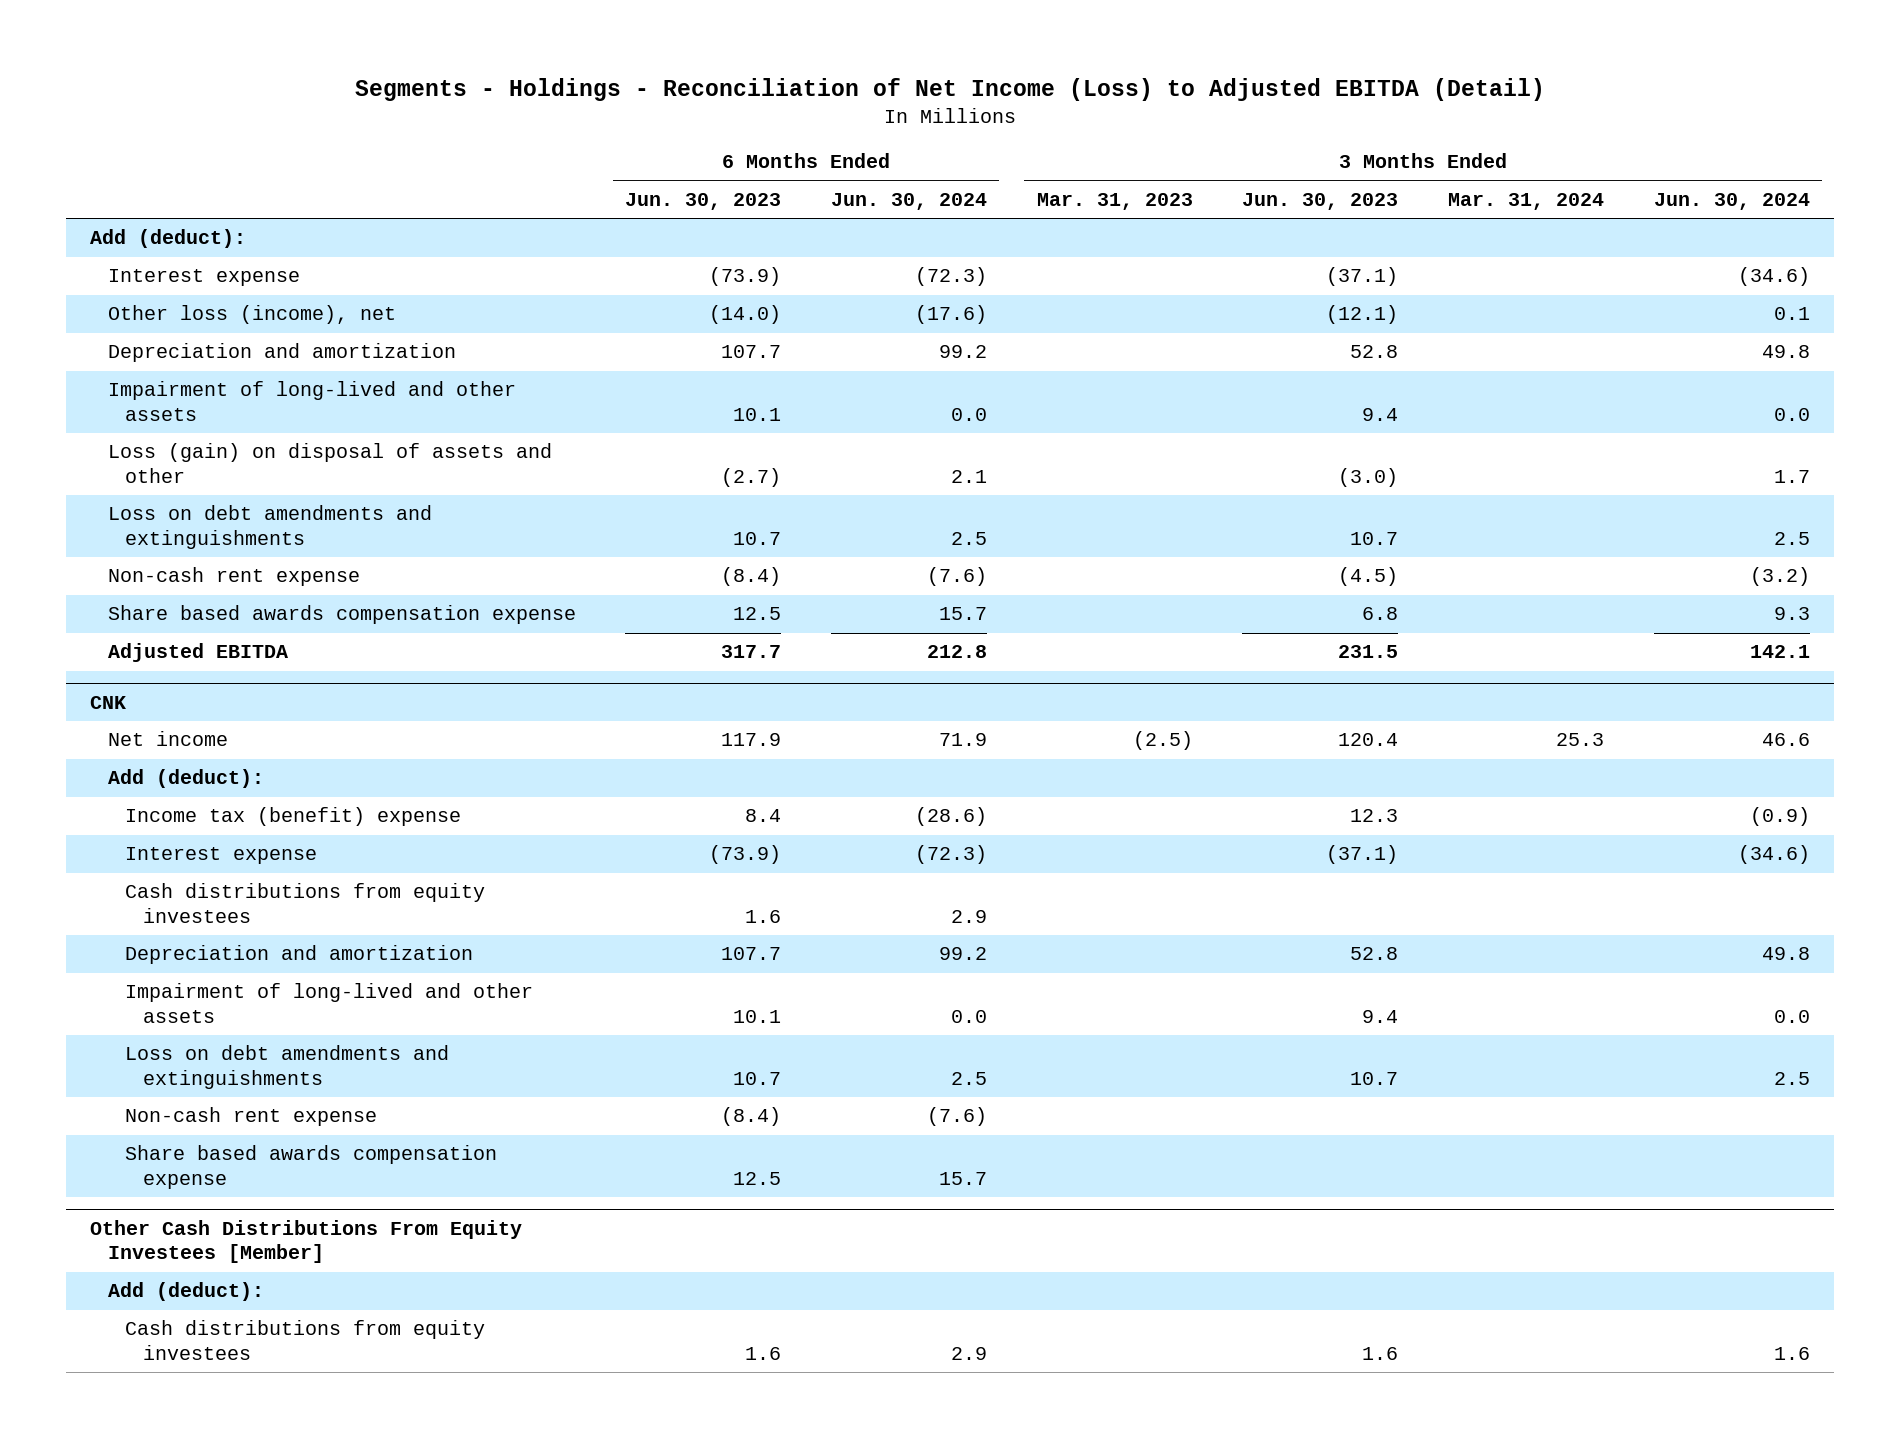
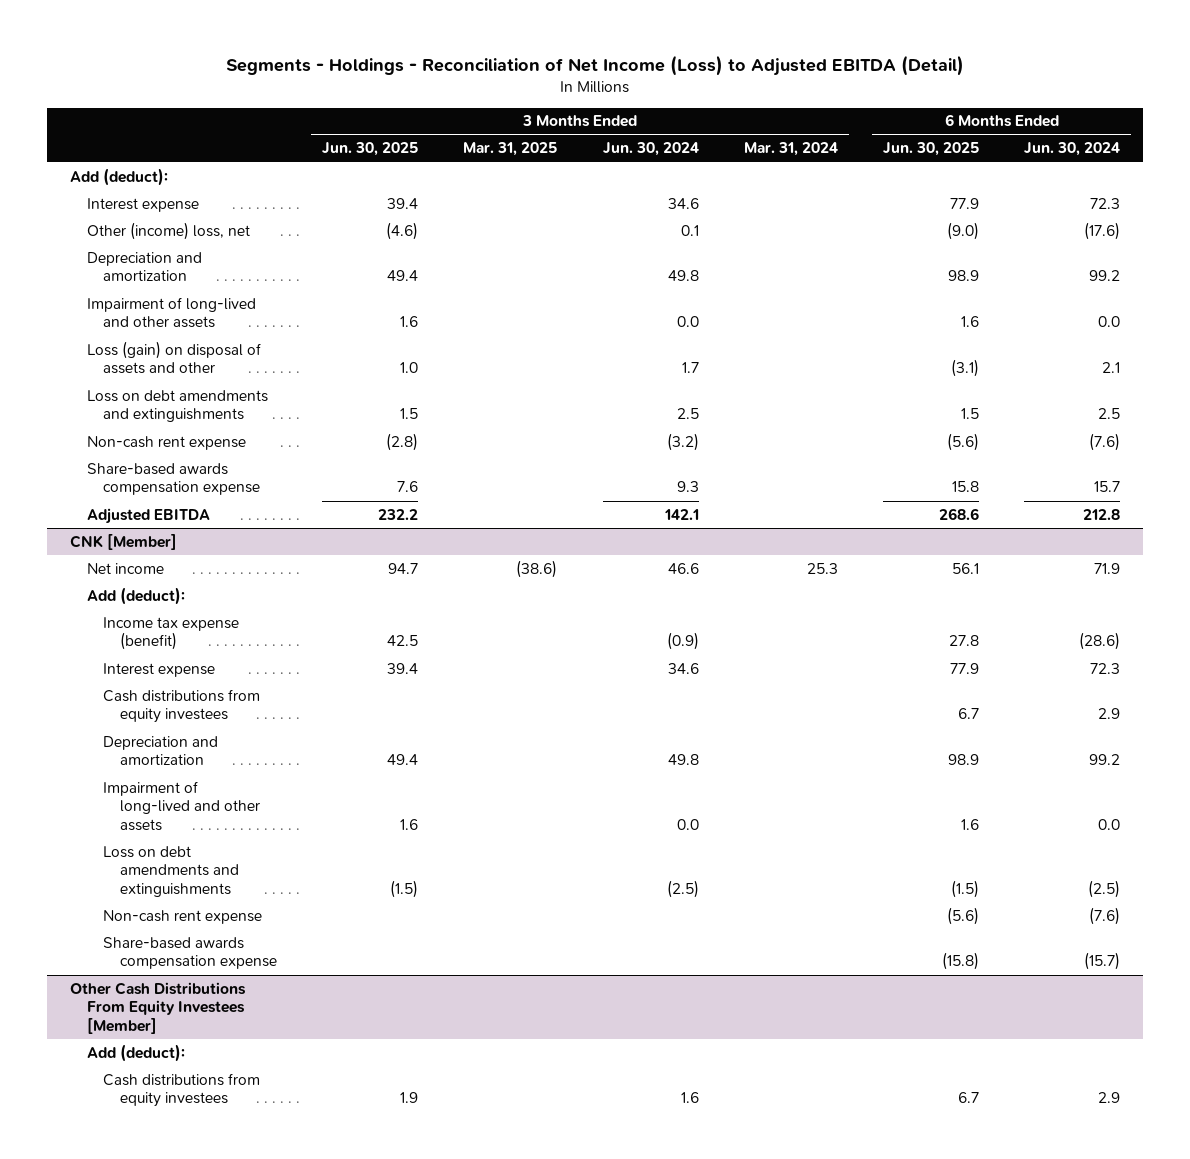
- | 6 Months Ended Jun. 30, 2023 | 6 Months Ended Jun. 30, 2024 | 3 Months Ended Mar. 31, 2023 | 3 Months Ended Jun. 30, 2023 | 3 Months Ended Mar. 31, 2024 | 3 Months Ended Jun. 30, 2024
+ | 3 Months Ended Jun. 30, 2025 | 3 Months Ended Mar. 31, 2025 | 3 Months Ended Jun. 30, 2024 | 3 Months Ended Mar. 31, 2024 | 6 Months Ended Jun. 30, 2025 | 6 Months Ended Jun. 30, 2024
- Interest expense | (73.9) | (72.3) | | (37.1) | | (34.6)
- Other loss (income), net | (14.0) | (17.6) | | (12.1) | | 0.1
+ Interest expense | 39.4 | | 34.6 | | 77.9 | 72.3
+ Other (income) loss, net | (4.6) | | 0.1 | | (9.0) | (17.6)
- Share based awards compensation expense | 12.5 | 15.7 | | 6.8 | | 9.3
+ Share-based awards compensation expense | 7.6 | | 9.3 | | 15.8 | 15.7
- CNK
+ CNK [Member]
- Income tax (benefit) expense | 8.4 | (28.6) | | 12.3 | | (0.9)
- Interest expense | (73.9) | (72.3) | | (37.1) | | (34.6)
+ Income tax expense (benefit) | 42.5 | | (0.9) | | 27.8 | (28.6)
+ Interest expense | 39.4 | | 34.6 | | 77.9 | 72.3
- Loss on debt amendments and extinguishments | 10.7 | 2.5 | | 10.7 | | 2.5
+ Loss on debt amendments and extinguishments | (1.5) | | (2.5) | | (1.5) | (2.5)
- Share based awards compensation expense | 12.5 | 15.7 | | | |
+ Share-based awards compensation expense | | | | | (15.8) | (15.7)

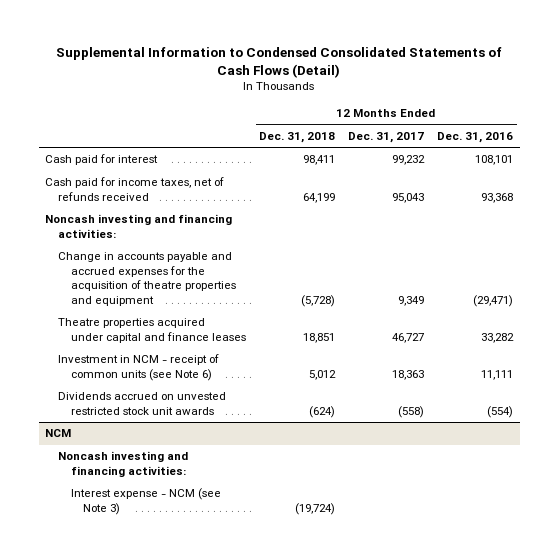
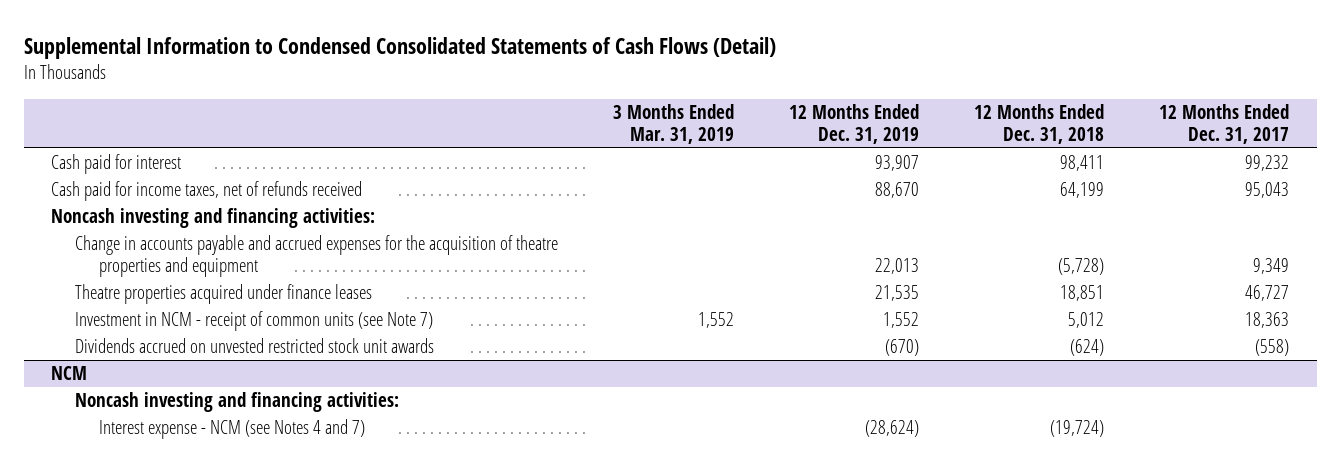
- | 12 Months Ended Dec. 31, 2018 | 12 Months Ended Dec. 31, 2017 | 12 Months Ended Dec. 31, 2016
+ | 3 Months Ended Mar. 31, 2019 | 12 Months Ended Dec. 31, 2019 | 12 Months Ended Dec. 31, 2018 | 12 Months Ended Dec. 31, 2017
- Theatre properties acquired under capital and finance leases | 18,851 | 46,727 | 33,282
- Investment in NCM - receipt of common units (see Note 6) | 5,012 | 18,363 | 11,111
+ Theatre properties acquired under finance leases | | 21,535 | 18,851 | 46,727
+ Investment in NCM - receipt of common units (see Note 7) | 1,552 | 1,552 | 5,012 | 18,363
@ NCM
- Interest expense - NCM (see Note 3) | (19,724) | |
+ Interest expense - NCM (see Notes 4 and 7) | | (28,624) | (19,724) |

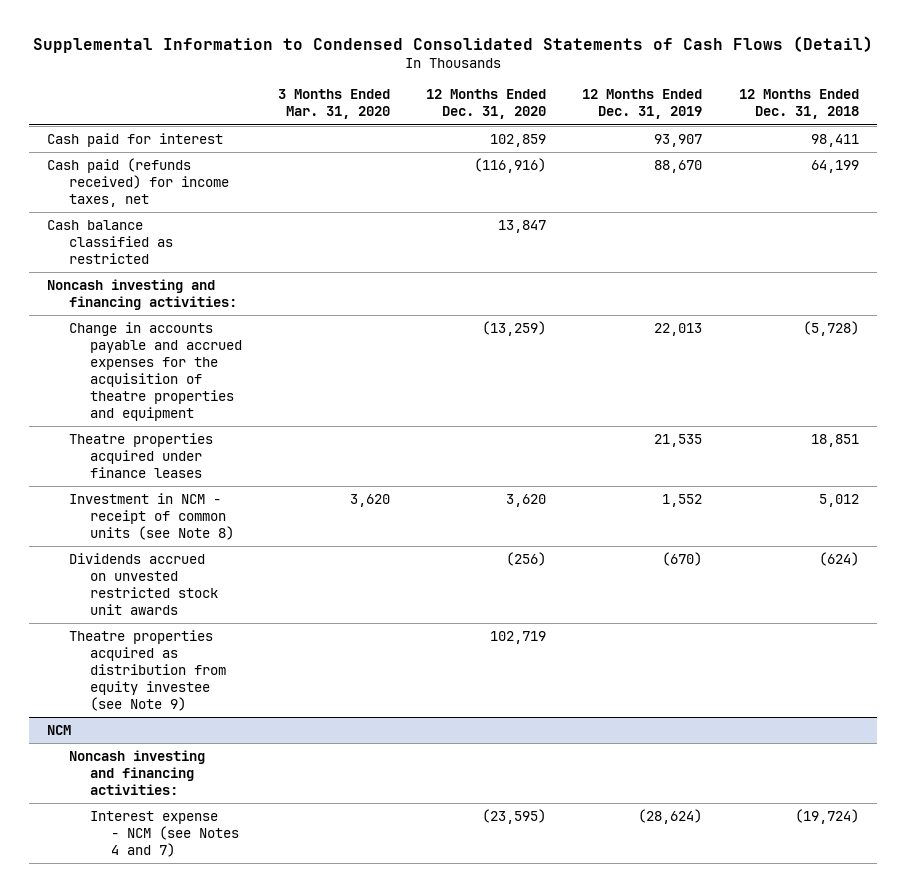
- | 3 Months Ended Mar. 31, 2019 | 12 Months Ended Dec. 31, 2019 | 12 Months Ended Dec. 31, 2018 | 12 Months Ended Dec. 31, 2017
+ | 3 Months Ended Mar. 31, 2020 | 12 Months Ended Dec. 31, 2020 | 12 Months Ended Dec. 31, 2019 | 12 Months Ended Dec. 31, 2018
- Cash paid for income taxes, net of refunds received | | 88,670 | 64,199 | 95,043
+ Cash paid (refunds received) for income taxes, net | | (116,916) | 88,670 | 64,199
+ Cash balance classified as restricted | | 13,847 | |
- Investment in NCM - receipt of common units (see Note 7) | 1,552 | 1,552 | 5,012 | 18,363
+ Investment in NCM - receipt of common units (see Note 8) | 3,620 | 3,620 | 1,552 | 5,012
+ Theatre properties acquired as distribution from equity investee (see Note 9) | | 102,719 | |

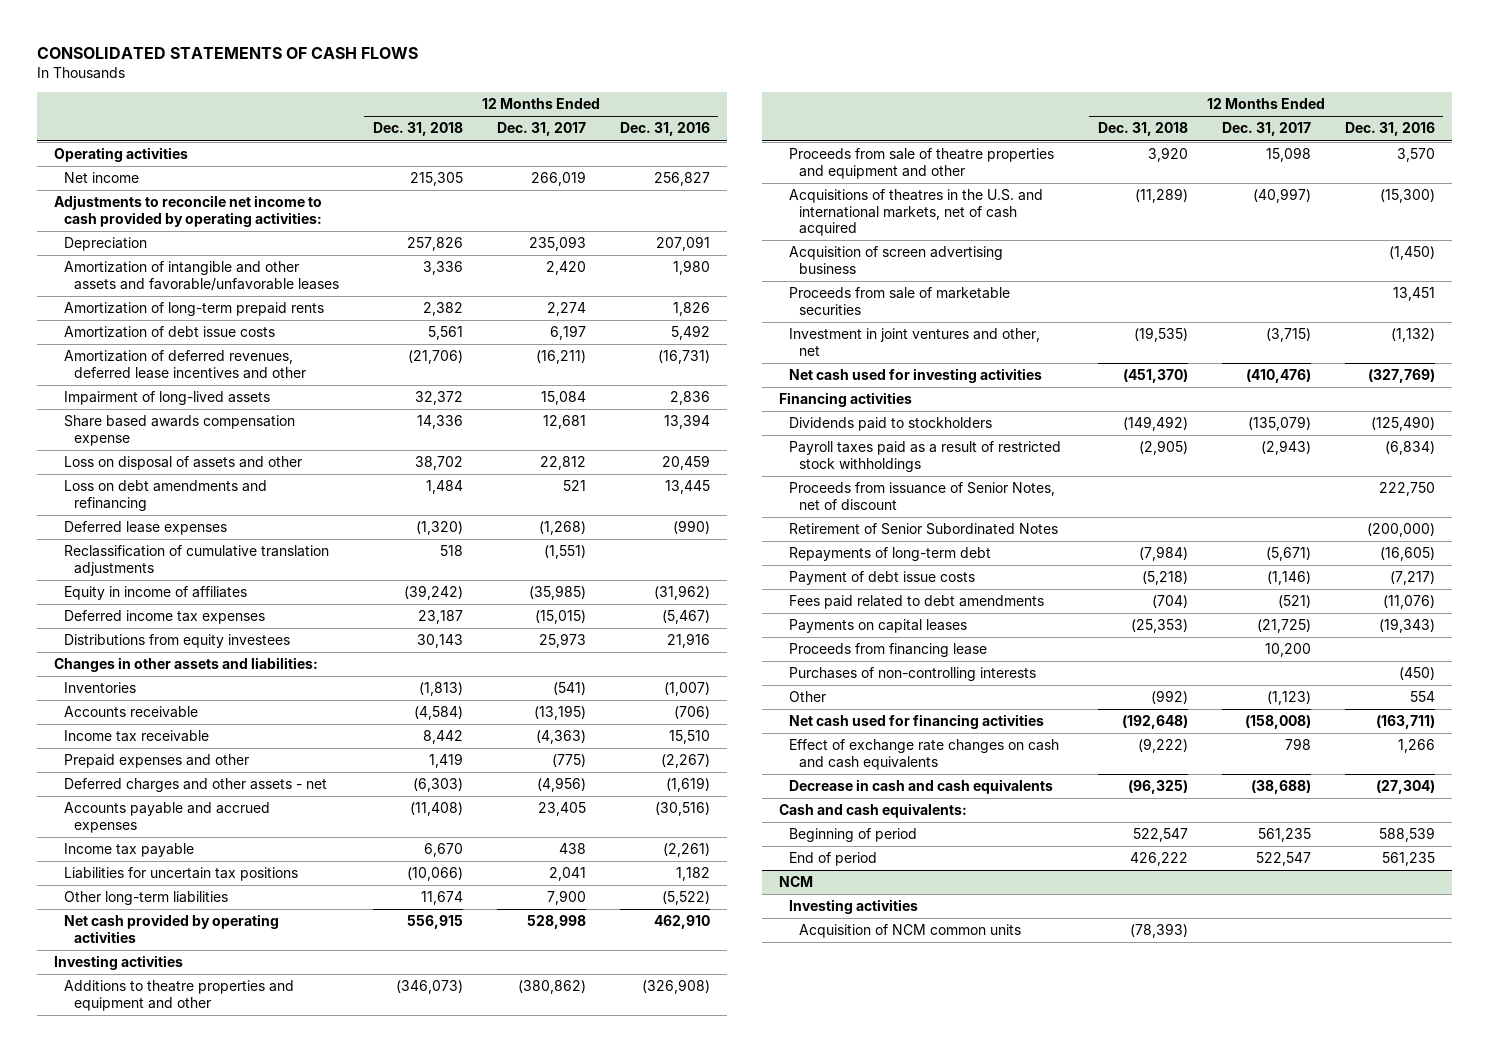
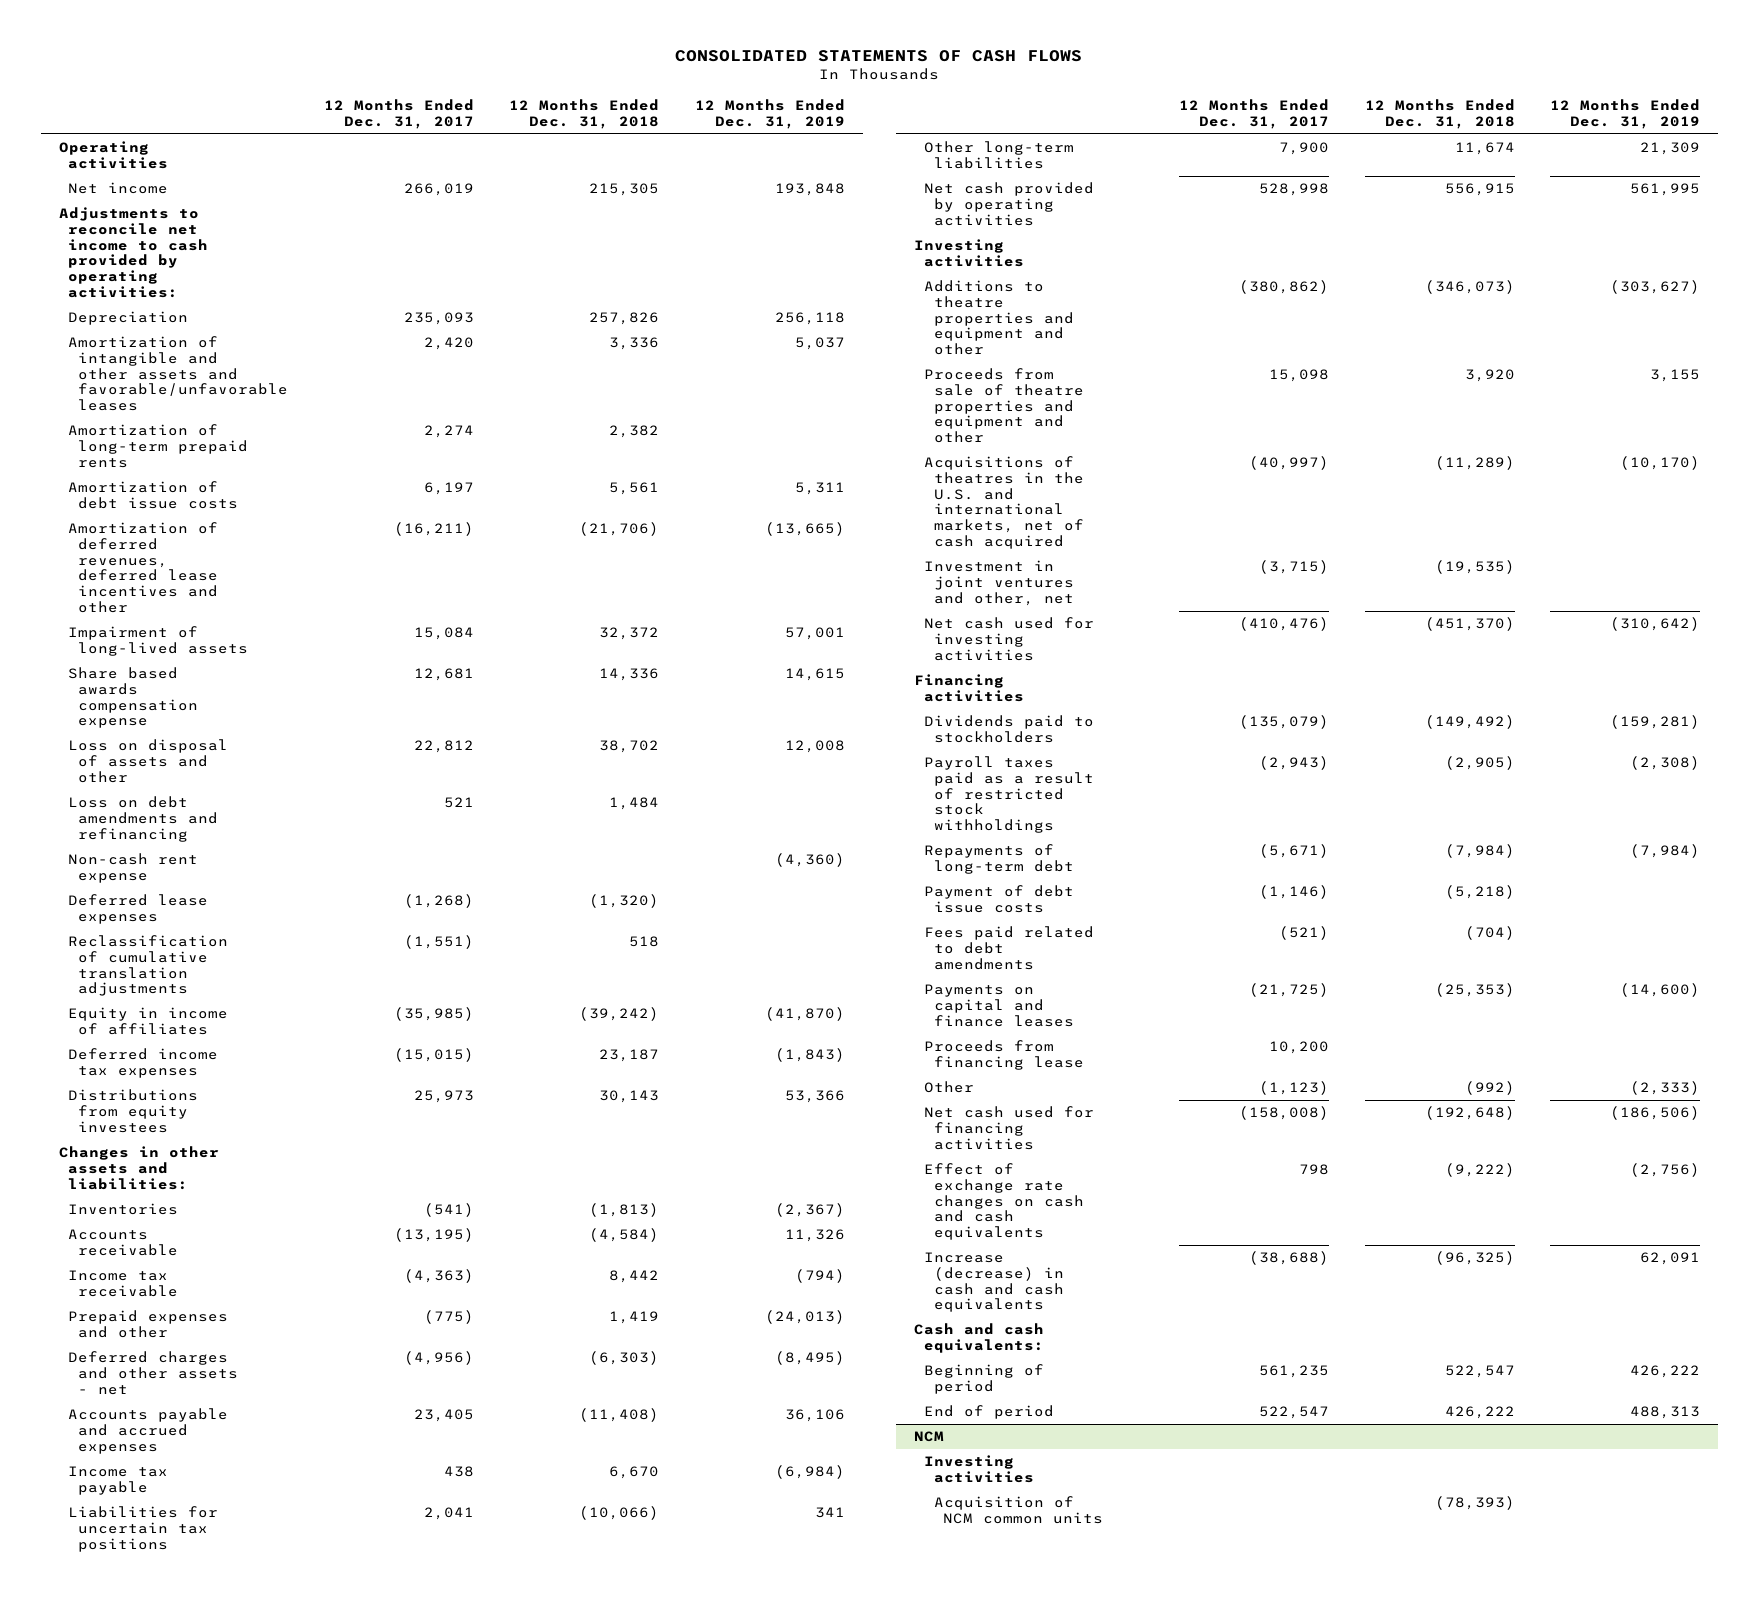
- | 12 Months Ended Dec. 31, 2018 | 12 Months Ended Dec. 31, 2017 | 12 Months Ended Dec. 31, 2016
+ | 12 Months Ended Dec. 31, 2017 | 12 Months Ended Dec. 31, 2018 | 12 Months Ended Dec. 31, 2019
+ Non-cash rent expense | | | (4,360)
- Acquisition of screen advertising business | | | (1,450)
- Proceeds from sale of marketable securities | | | 13,451
- Proceeds from issuance of Senior Notes, net of discount | | | 222,750
- Retirement of Senior Subordinated Notes | | | (200,000)
- Payments on capital leases | (25,353) | (21,725) | (19,343)
+ Payments on capital and finance leases | (21,725) | (25,353) | (14,600)
- Purchases of non-controlling interests | | | (450)
- Decrease in cash and cash equivalents | (96,325) | (38,688) | (27,304)
+ Increase (decrease) in cash and cash equivalents | (38,688) | (96,325) | 62,091

